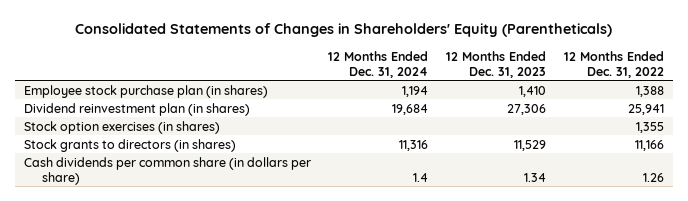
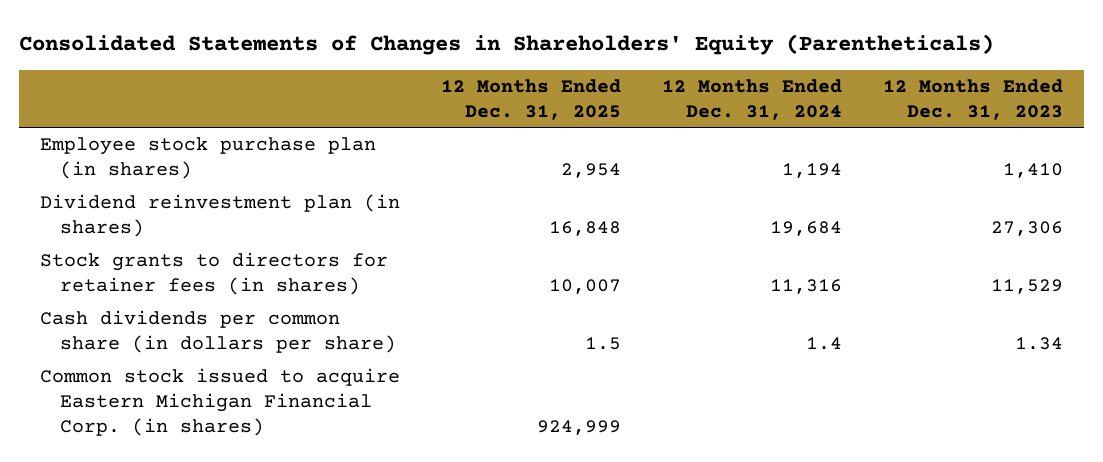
- | 12 Months Ended Dec. 31, 2024 | 12 Months Ended Dec. 31, 2023 | 12 Months Ended Dec. 31, 2022
+ | 12 Months Ended Dec. 31, 2025 | 12 Months Ended Dec. 31, 2024 | 12 Months Ended Dec. 31, 2023
- Stock option exercises (in shares) | | | 1,355
- Stock grants to directors (in shares) | 11,316 | 11,529 | 11,166
+ Stock grants to directors for retainer fees (in shares) | 10,007 | 11,316 | 11,529
+ Common stock issued to acquire Eastern Michigan Financial Corp. (in shares) | 924,999 | |

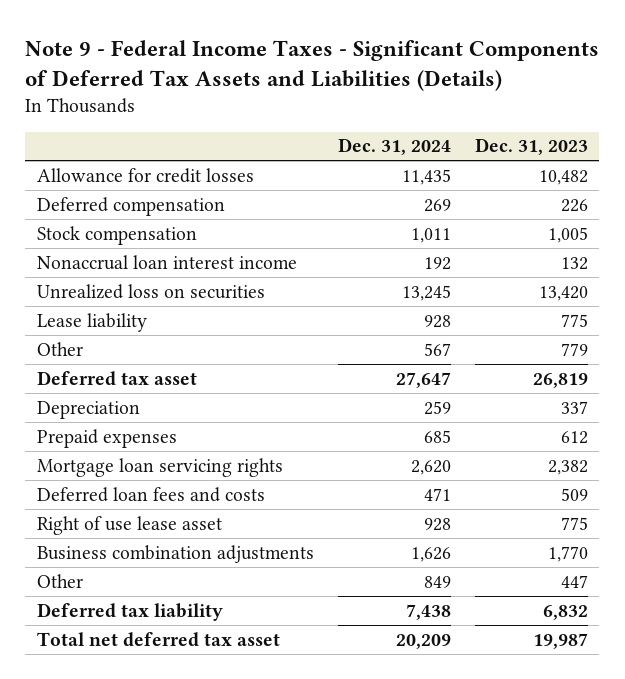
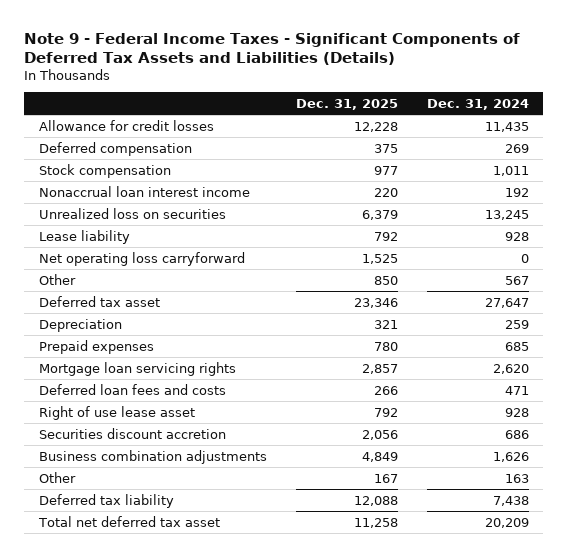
- | Dec. 31, 2024 | Dec. 31, 2023
+ | Dec. 31, 2025 | Dec. 31, 2024
+ Net operating loss carryforward | 1,525 | 0
+ Securities discount accretion | 2,056 | 686
- Other | 849 | 447
+ Other | 167 | 163

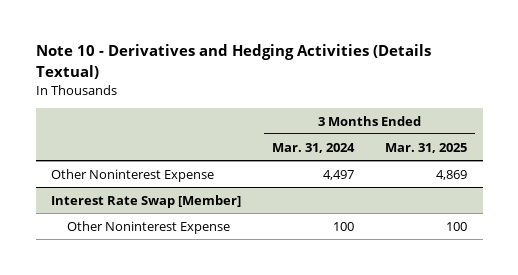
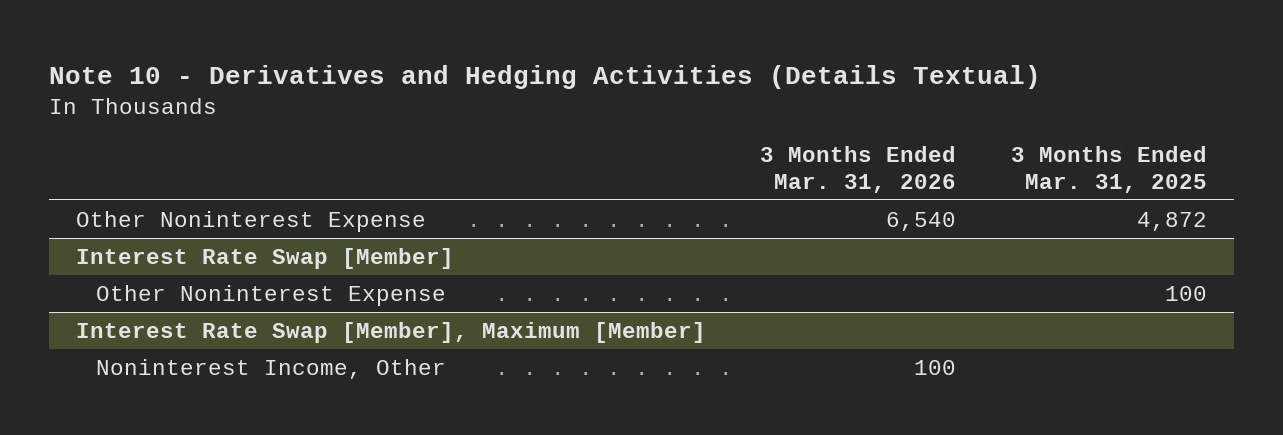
- | 3 Months Ended Mar. 31, 2024 | 3 Months Ended Mar. 31, 2025
+ | 3 Months Ended Mar. 31, 2026 | 3 Months Ended Mar. 31, 2025
- Other Noninterest Expense | 4,497 | 4,869
+ Other Noninterest Expense | 6,540 | 4,872
+ Interest Rate Swap [Member], Maximum [Member]
+ Noninterest Income, Other | 100 |

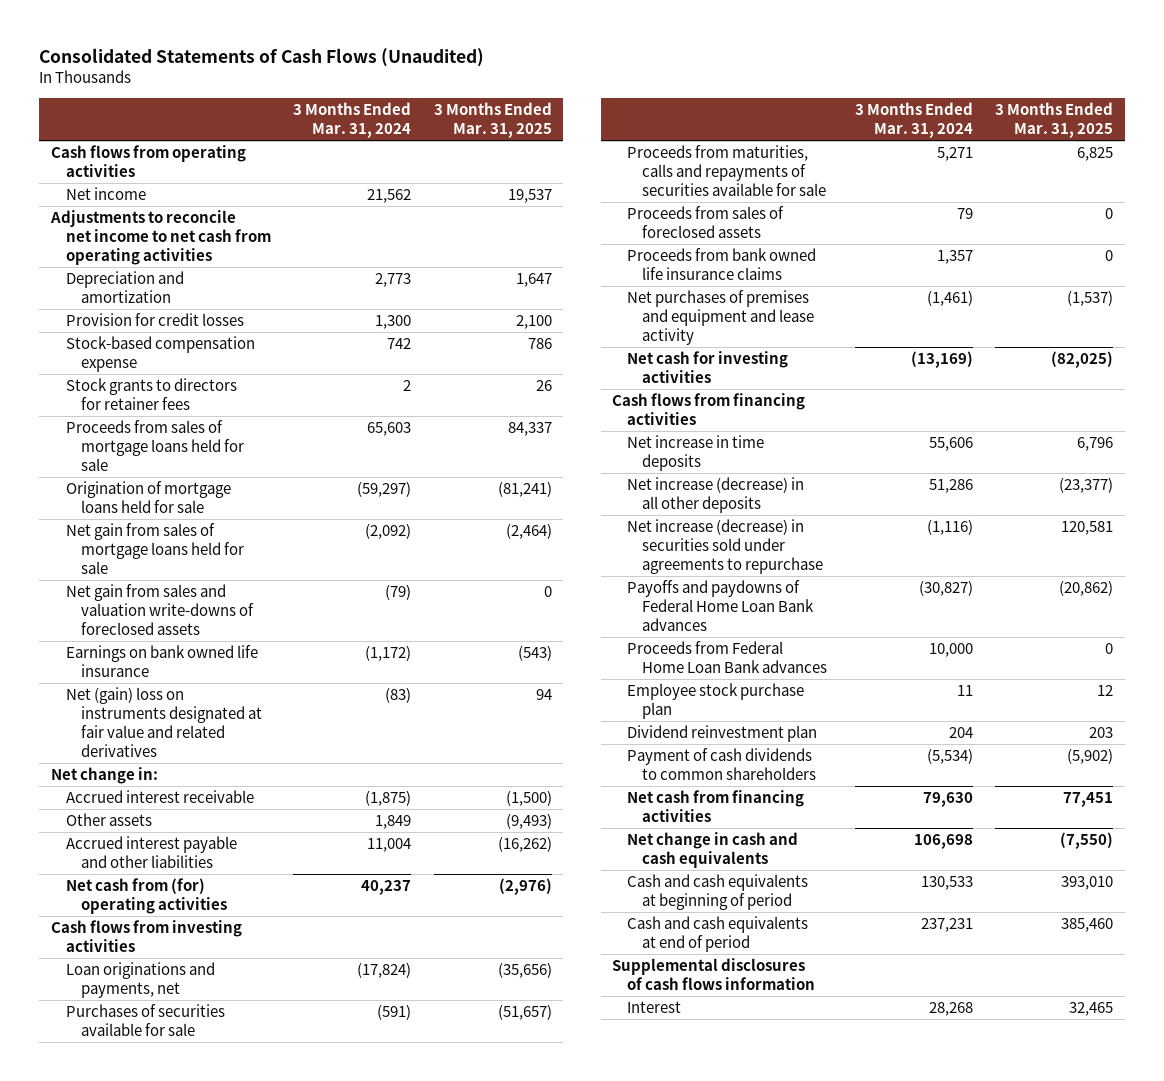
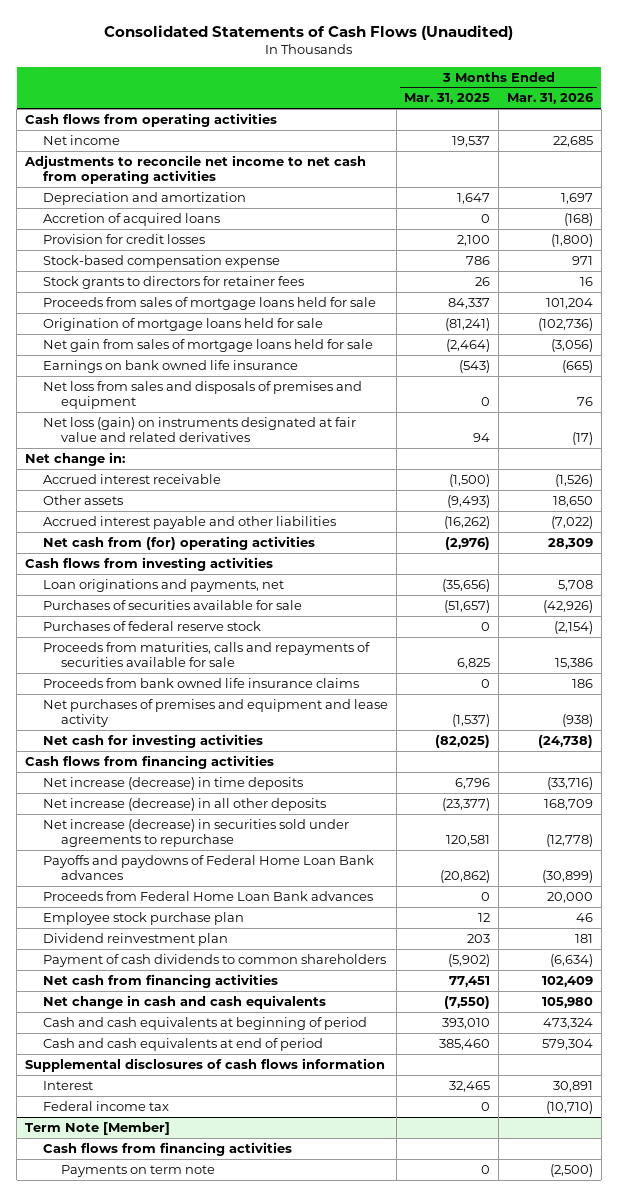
- | 3 Months Ended Mar. 31, 2024 | 3 Months Ended Mar. 31, 2025
+ | 3 Months Ended Mar. 31, 2025 | 3 Months Ended Mar. 31, 2026
+ Accretion of acquired loans | 0 | (168)
- Net gain from sales and valuation write-downs of foreclosed assets | (79) | 0
- Net (gain) loss on instruments designated at fair value and related derivatives | (83) | 94
+ Net loss from sales and disposals of premises and equipment | 0 | 76
+ Net loss (gain) on instruments designated at fair value and related derivatives | 94 | (17)
+ Purchases of federal reserve stock | 0 | (2,154)
- Proceeds from sales of foreclosed assets | 79 | 0
- Net increase in time deposits | 55,606 | 6,796
+ Net increase (decrease) in time deposits | 6,796 | (33,716)
+ Federal income tax | 0 | (10,710)
+ Term Note [Member]
+ Cash flows from financing activities
+ Payments on term note | 0 | (2,500)

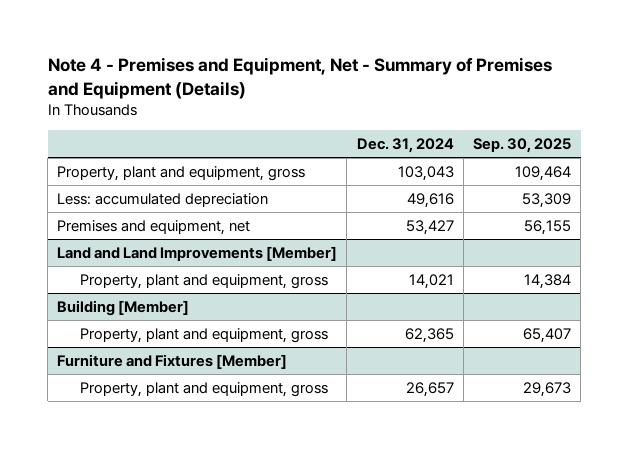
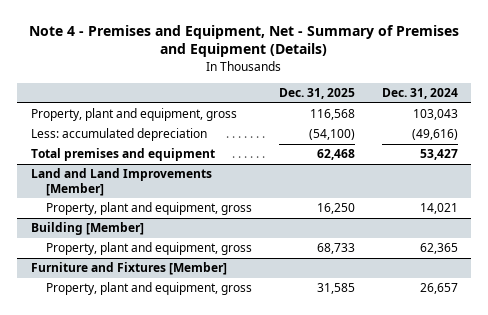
- | Dec. 31, 2024 | Sep. 30, 2025
+ | Dec. 31, 2025 | Dec. 31, 2024
- Less: accumulated depreciation | 49,616 | 53,309
- Premises and equipment, net | 53,427 | 56,155
+ Less: accumulated depreciation | (54,100) | (49,616)
+ Total premises and equipment | 62,468 | 53,427

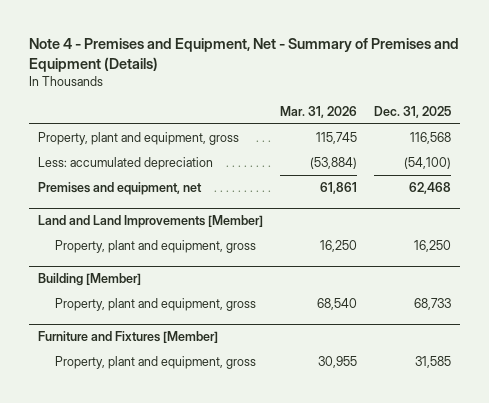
- | Dec. 31, 2025 | Dec. 31, 2024
+ | Mar. 31, 2026 | Dec. 31, 2025
- Total premises and equipment | 62,468 | 53,427
+ Premises and equipment, net | 61,861 | 62,468

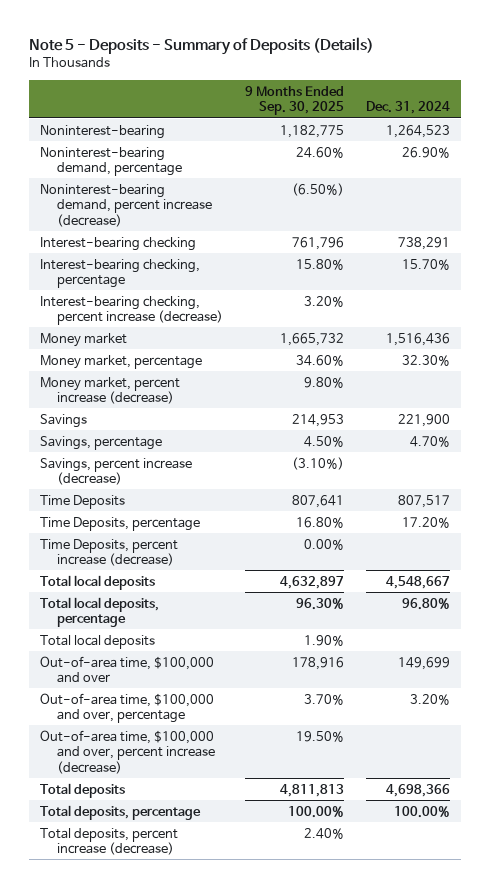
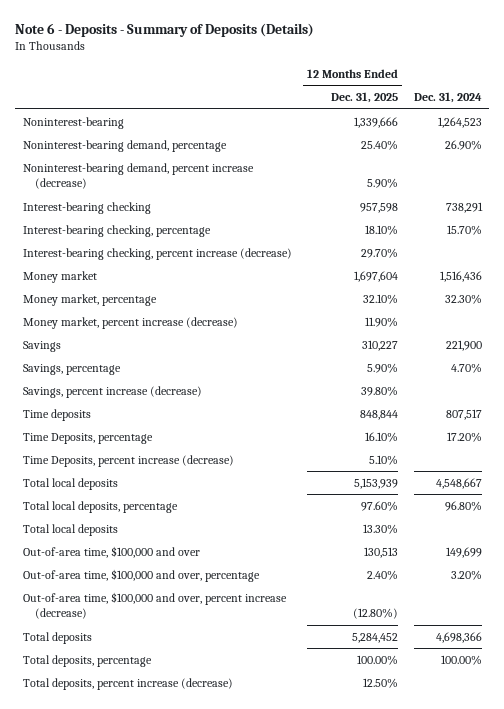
- Note 5 - Deposits - Summary of Deposits (Details)
+ Note 6 - Deposits - Summary of Deposits (Details)
- | 9 Months Ended Sep. 30, 2025 | Dec. 31, 2024
+ | 12 Months Ended Dec. 31, 2025 | Dec. 31, 2024
- Time Deposits | 807,641 | 807,517
+ Time deposits | 848,844 | 807,517

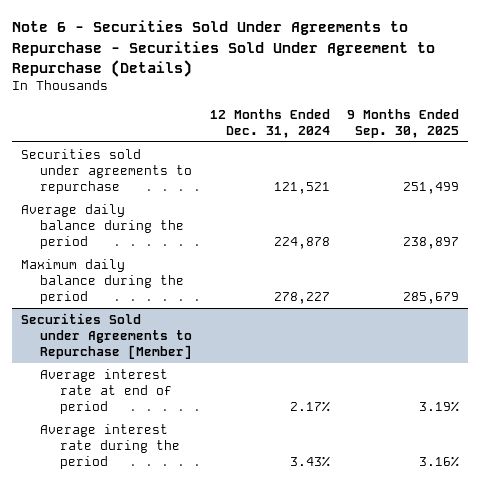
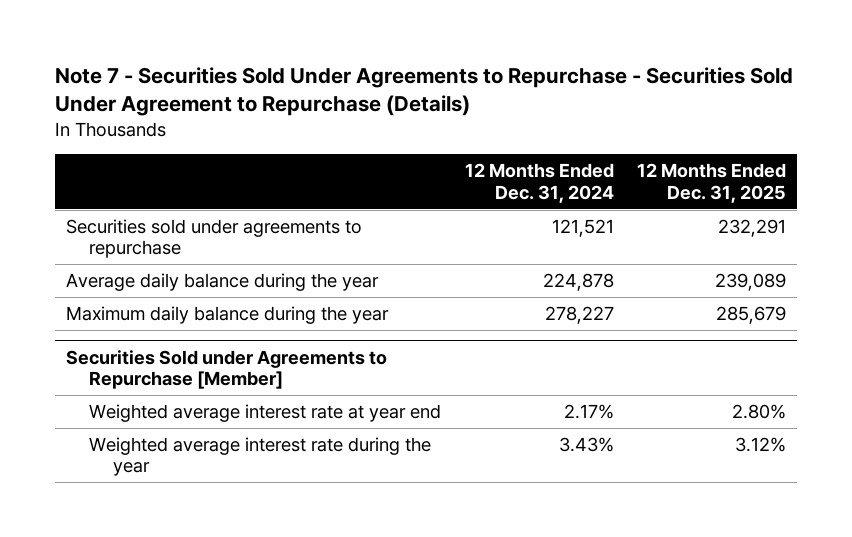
- Note 6 - Securities Sold Under Agreements to Repurchase - Securities Sold Under Agreement to Repurchase (Details)
+ Note 7 - Securities Sold Under Agreements to Repurchase - Securities Sold Under Agreement to Repurchase (Details)
- | 12 Months Ended Dec. 31, 2024 | 9 Months Ended Sep. 30, 2025
+ | 12 Months Ended Dec. 31, 2024 | 12 Months Ended Dec. 31, 2025
- Average daily balance during the period | 224,878 | 238,897
- Maximum daily balance during the period | 278,227 | 285,679
+ Average daily balance during the year | 224,878 | 239,089
+ Maximum daily balance during the year | 278,227 | 285,679
@ Securities Sold under Agreements to Repurchase [Member]
- Average interest rate at end of period | 2.17% | 3.19%
- Average interest rate during the period | 3.43% | 3.16%
+ Weighted average interest rate at year end | 2.17% | 2.80%
+ Weighted average interest rate during the year | 3.43% | 3.12%

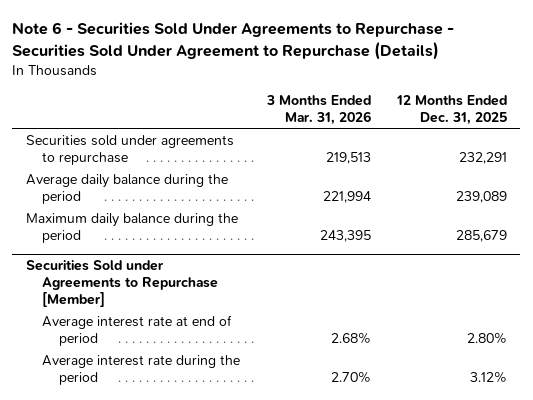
- Note 7 - Securities Sold Under Agreements to Repurchase - Securities Sold Under Agreement to Repurchase (Details)
+ Note 6 - Securities Sold Under Agreements to Repurchase - Securities Sold Under Agreement to Repurchase (Details)
- | 12 Months Ended Dec. 31, 2024 | 12 Months Ended Dec. 31, 2025
+ | 3 Months Ended Mar. 31, 2026 | 12 Months Ended Dec. 31, 2025
- Average daily balance during the year | 224,878 | 239,089
- Maximum daily balance during the year | 278,227 | 285,679
+ Average daily balance during the period | 221,994 | 239,089
+ Maximum daily balance during the period | 243,395 | 285,679
@ Securities Sold under Agreements to Repurchase [Member]
- Weighted average interest rate at year end | 2.17% | 2.80%
- Weighted average interest rate during the year | 3.43% | 3.12%
+ Average interest rate at end of period | 2.68% | 2.80%
+ Average interest rate during the period | 2.70% | 3.12%

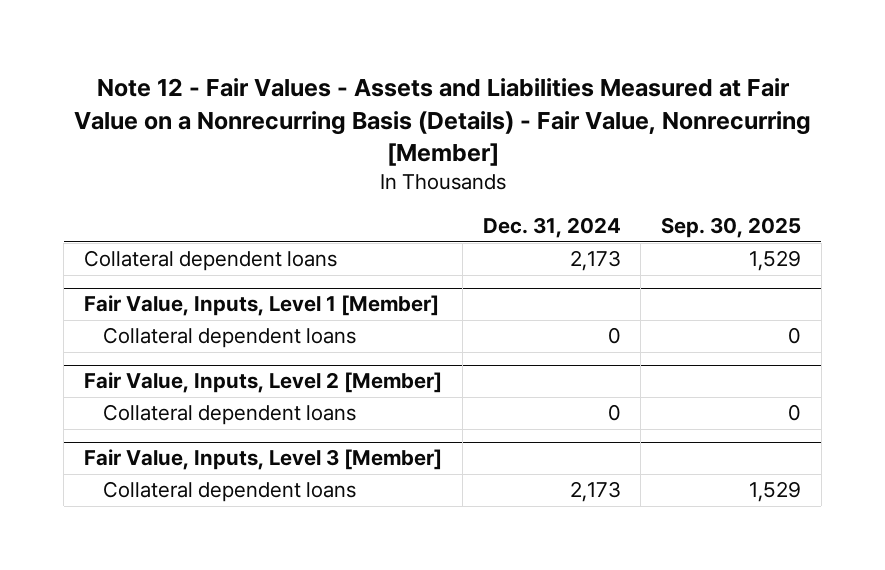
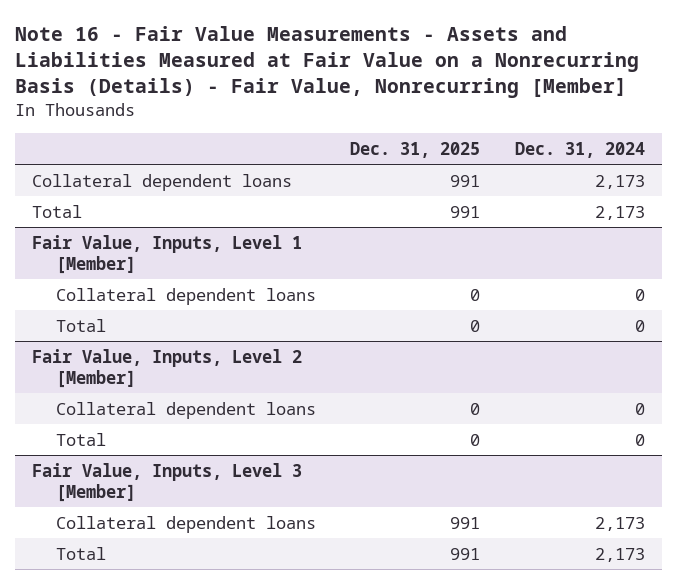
- Note 12 - Fair Values - Assets and Liabilities Measured at Fair Value on a Nonrecurring Basis (Details) - Fair Value, Nonrecurring [Member]
+ Note 16 - Fair Value Measurements - Assets and Liabilities Measured at Fair Value on a Nonrecurring Basis (Details) - Fair Value, Nonrecurring [Member]
- | Dec. 31, 2024 | Sep. 30, 2025
+ | Dec. 31, 2025 | Dec. 31, 2024
+ Total | 991 | 2,173
@ Fair Value, Inputs, Level 1 [Member]
+ Total | 0 | 0
@ Fair Value, Inputs, Level 2 [Member]
+ Total | 0 | 0
@ Fair Value, Inputs, Level 3 [Member]
+ Total | 991 | 2,173

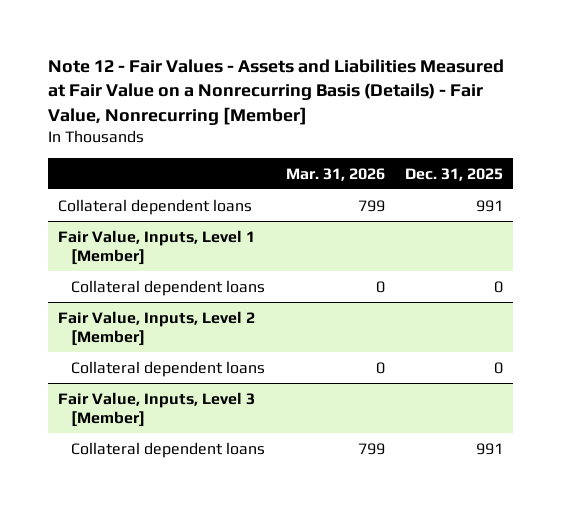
- Note 16 - Fair Value Measurements - Assets and Liabilities Measured at Fair Value on a Nonrecurring Basis (Details) - Fair Value, Nonrecurring [Member]
+ Note 12 - Fair Values - Assets and Liabilities Measured at Fair Value on a Nonrecurring Basis (Details) - Fair Value, Nonrecurring [Member]
- | Dec. 31, 2025 | Dec. 31, 2024
+ | Mar. 31, 2026 | Dec. 31, 2025
- Total | 991 | 2,173
@ Fair Value, Inputs, Level 1 [Member]
- Total | 0 | 0
@ Fair Value, Inputs, Level 2 [Member]
- Total | 0 | 0
@ Fair Value, Inputs, Level 3 [Member]
- Total | 991 | 2,173

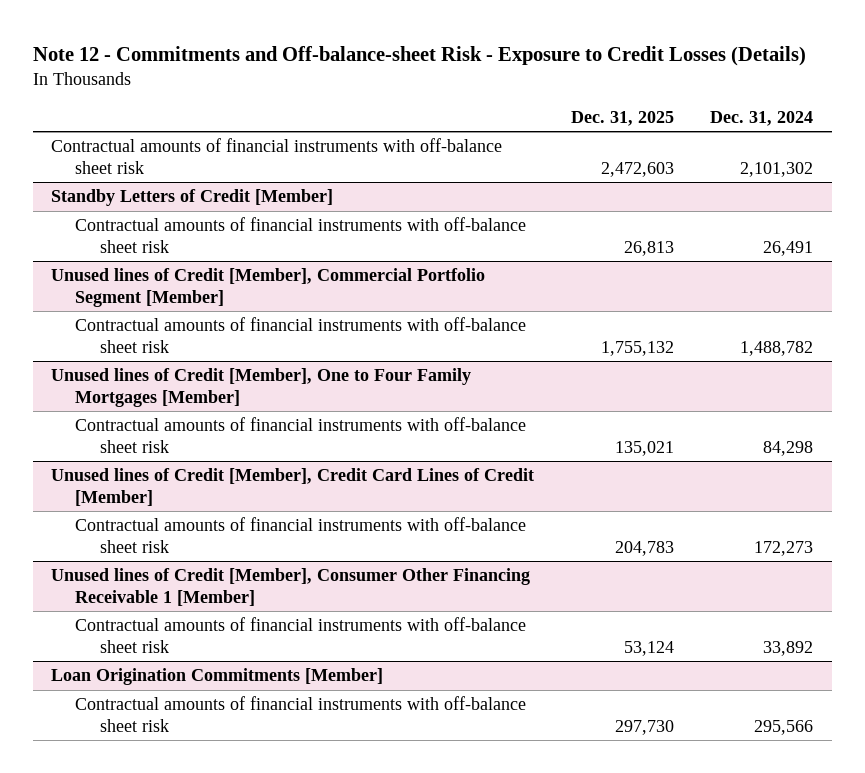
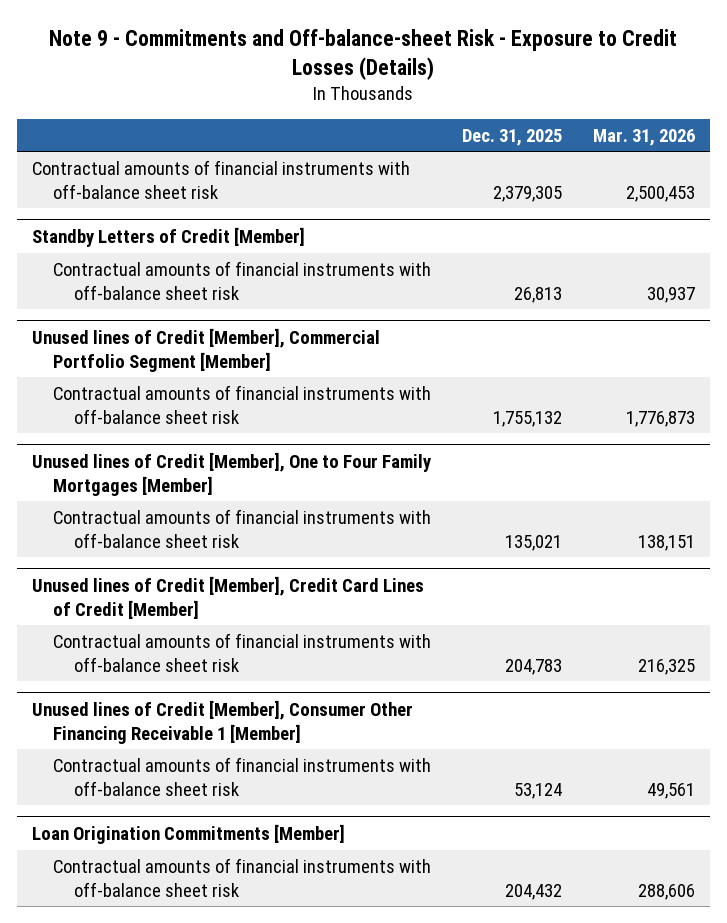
- Note 12 - Commitments and Off-balance-sheet Risk - Exposure to Credit Losses (Details)
+ Note 9 - Commitments and Off-balance-sheet Risk - Exposure to Credit Losses (Details)
- | Dec. 31, 2025 | Dec. 31, 2024
+ | Dec. 31, 2025 | Mar. 31, 2026
- Contractual amounts of financial instruments with off-balance sheet risk | 2,472,603 | 2,101,302
+ Contractual amounts of financial instruments with off-balance sheet risk | 2,379,305 | 2,500,453
@ Loan Origination Commitments [Member]
- Contractual amounts of financial instruments with off-balance sheet risk | 297,730 | 295,566
+ Contractual amounts of financial instruments with off-balance sheet risk | 204,432 | 288,606

